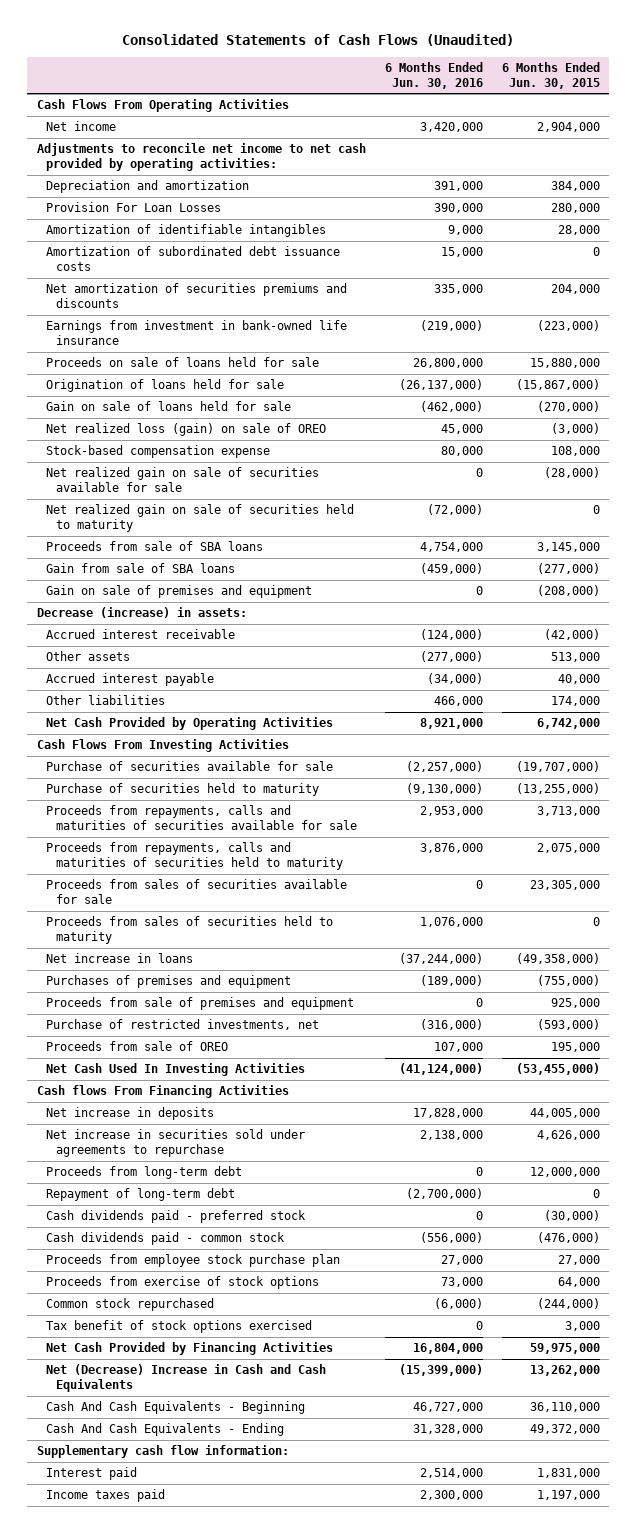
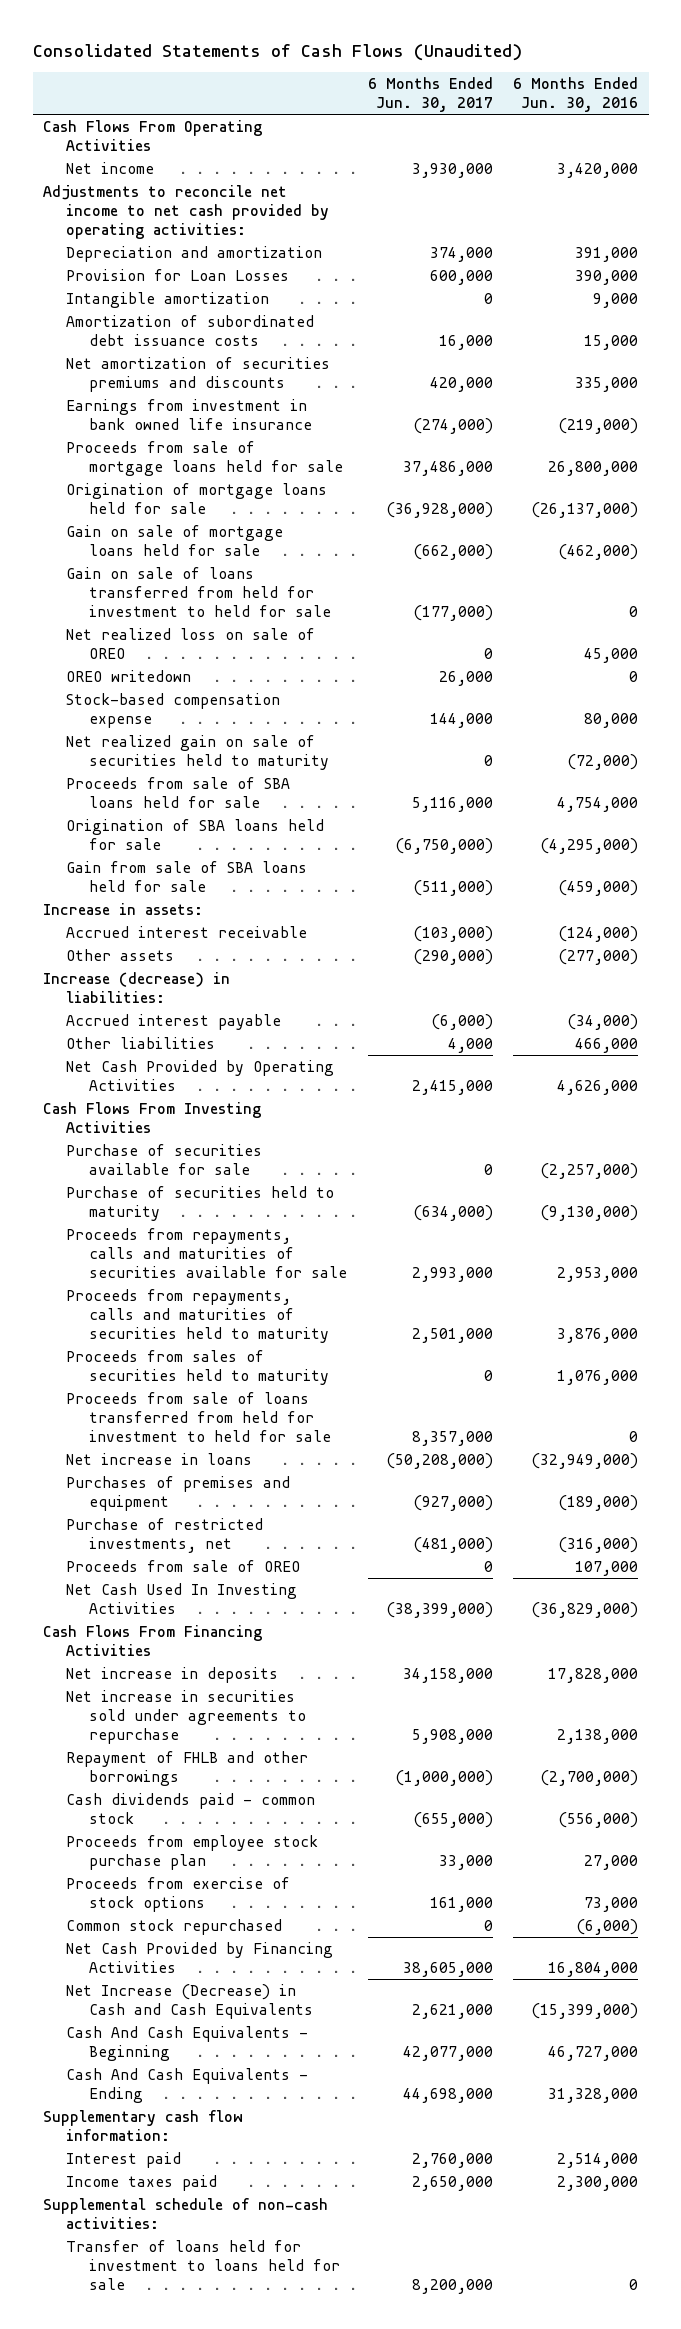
- | 6 Months Ended Jun. 30, 2016 | 6 Months Ended Jun. 30, 2015
+ | 6 Months Ended Jun. 30, 2017 | 6 Months Ended Jun. 30, 2016
- Provision For Loan Losses | 390,000 | 280,000
- Amortization of identifiable intangibles | 9,000 | 28,000
+ Provision for Loan Losses | 600,000 | 390,000
+ Intangible amortization | 0 | 9,000
- Earnings from investment in bank-owned life insurance | (219,000) | (223,000)
- Proceeds on sale of loans held for sale | 26,800,000 | 15,880,000
- Origination of loans held for sale | (26,137,000) | (15,867,000)
- Gain on sale of loans held for sale | (462,000) | (270,000)
- Net realized loss (gain) on sale of OREO | 45,000 | (3,000)
+ Earnings from investment in bank owned life insurance | (274,000) | (219,000)
+ Proceeds from sale of mortgage loans held for sale | 37,486,000 | 26,800,000
+ Origination of mortgage loans held for sale | (36,928,000) | (26,137,000)
+ Gain on sale of mortgage loans held for sale | (662,000) | (462,000)
+ Gain on sale of loans transferred from held for investment to held for sale | (177,000) | 0
+ Net realized loss on sale of OREO | 0 | 45,000
+ OREO writedown | 26,000 | 0
- Net realized gain on sale of securities available for sale | 0 | (28,000)
- Proceeds from sale of SBA loans | 4,754,000 | 3,145,000
- Gain from sale of SBA loans | (459,000) | (277,000)
- Gain on sale of premises and equipment | 0 | (208,000)
- Decrease (increase) in assets:
+ Proceeds from sale of SBA loans held for sale | 5,116,000 | 4,754,000
+ Origination of SBA loans held for sale | (6,750,000) | (4,295,000)
+ Gain from sale of SBA loans held for sale | (511,000) | (459,000)
+ Increase in assets:
+ Increase (decrease) in liabilities:
- Net Cash Provided by Operating Activities | 8,921,000 | 6,742,000
+ Net Cash Provided by Operating Activities | 2,415,000 | 4,626,000
- Proceeds from sales of securities available for sale | 0 | 23,305,000
- Net increase in loans | (37,244,000) | (49,358,000)
+ Proceeds from sale of loans transferred from held for investment to held for sale | 8,357,000 | 0
+ Net increase in loans | (50,208,000) | (32,949,000)
- Proceeds from sale of premises and equipment | 0 | 925,000
- Net Cash Used In Investing Activities | (41,124,000) | (53,455,000)
- Cash flows From Financing Activities
+ Net Cash Used In Investing Activities | (38,399,000) | (36,829,000)
+ Cash Flows From Financing Activities
- Proceeds from long-term debt | 0 | 12,000,000
- Repayment of long-term debt | (2,700,000) | 0
- Cash dividends paid - preferred stock | 0 | (30,000)
+ Repayment of FHLB and other borrowings | (1,000,000) | (2,700,000)
- Tax benefit of stock options exercised | 0 | 3,000
- Net (Decrease) Increase in Cash and Cash Equivalents | (15,399,000) | 13,262,000
+ Net Increase (Decrease) in Cash and Cash Equivalents | 2,621,000 | (15,399,000)
+ Supplemental schedule of non-cash activities:
+ Transfer of loans held for investment to loans held for sale | 8,200,000 | 0

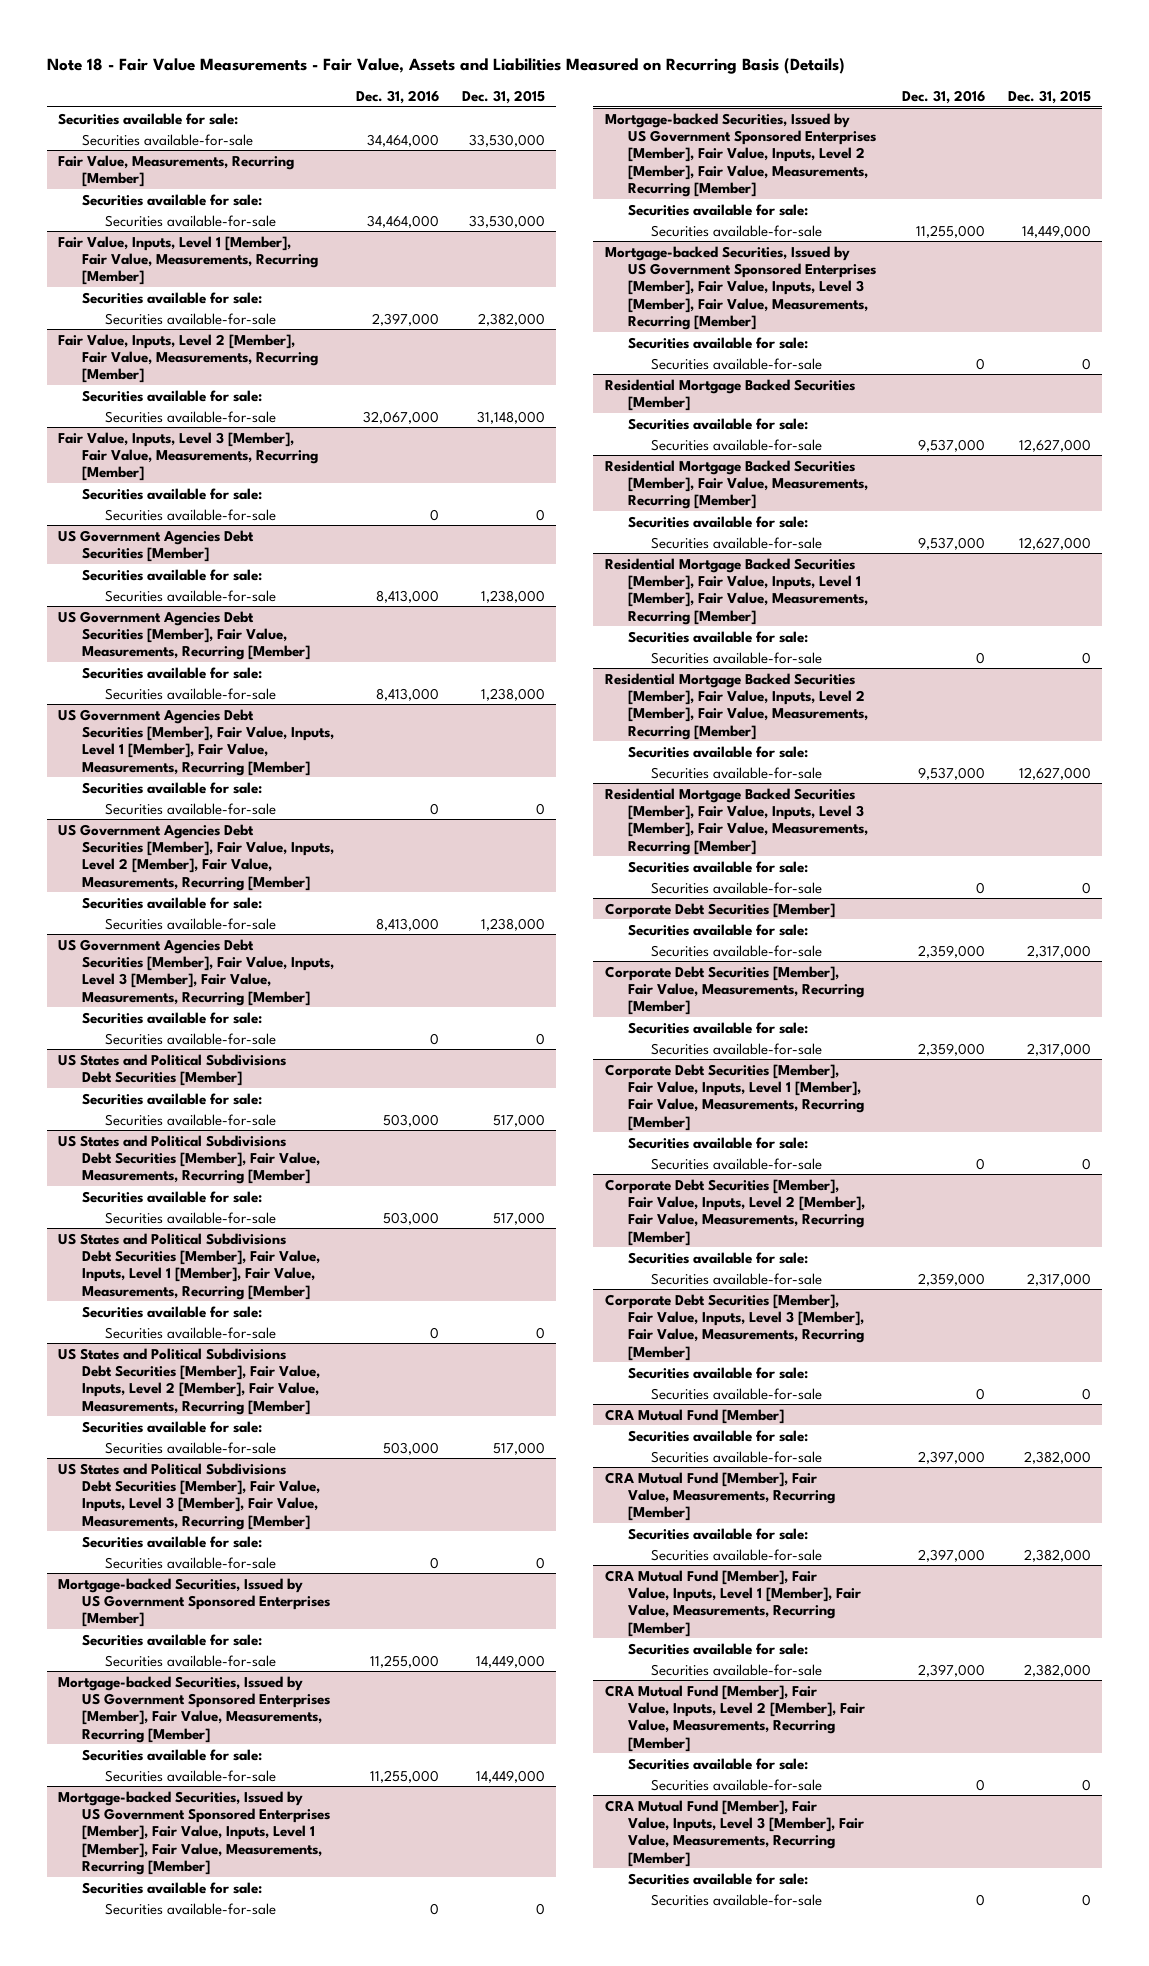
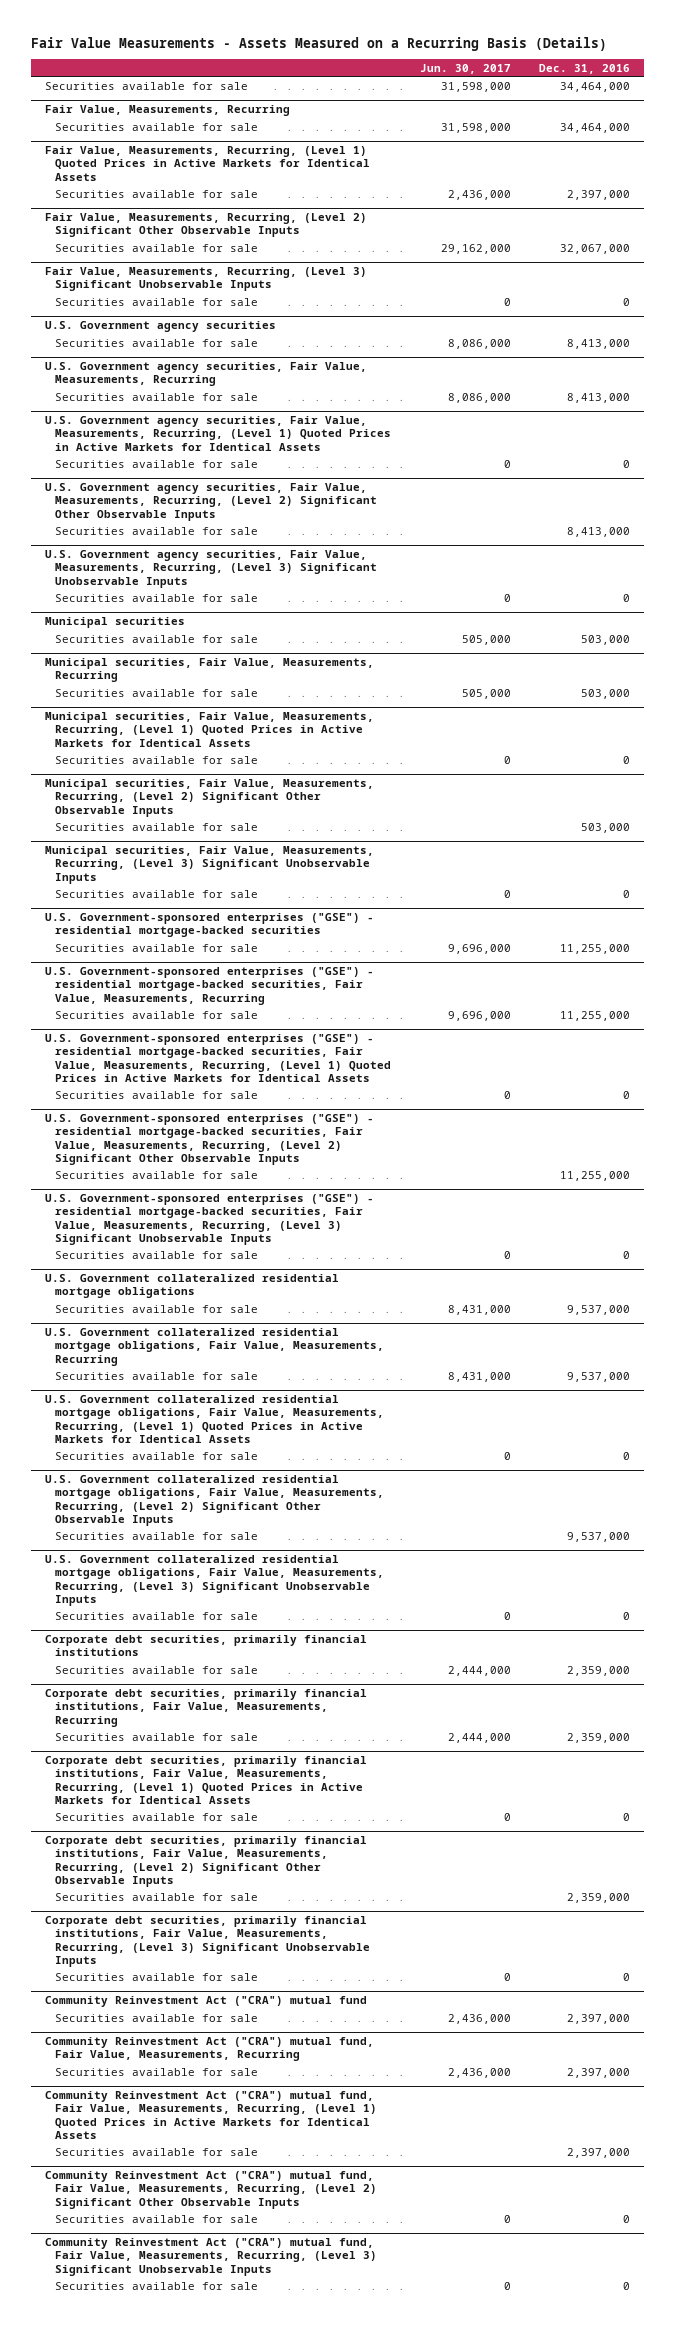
- Note 18 - Fair Value Measurements - Fair Value, Assets and Liabilities Measured on Recurring Basis (Details)
+ Fair Value Measurements - Assets Measured on a Recurring Basis (Details)
- | Dec. 31, 2016 | Dec. 31, 2015
+ | Jun. 30, 2017 | Dec. 31, 2016
- Securities available for sale:
- Securities available-for-sale | 34,464,000 | 33,530,000
- Fair Value, Measurements, Recurring [Member]
- Securities available for sale:
- Securities available-for-sale | 34,464,000 | 33,530,000
- Fair Value, Inputs, Level 1 [Member], Fair Value, Measurements, Recurring [Member]
- Securities available for sale:
- Securities available-for-sale | 2,397,000 | 2,382,000
- Fair Value, Inputs, Level 2 [Member], Fair Value, Measurements, Recurring [Member]
- Securities available for sale:
- Securities available-for-sale | 32,067,000 | 31,148,000
- Fair Value, Inputs, Level 3 [Member], Fair Value, Measurements, Recurring [Member]
- Securities available for sale:
- Securities available-for-sale | 0 | 0
- US Government Agencies Debt Securities [Member]
- Securities available for sale:
- Securities available-for-sale | 8,413,000 | 1,238,000
- US Government Agencies Debt Securities [Member], Fair Value, Measurements, Recurring [Member]
- Securities available for sale:
- Securities available-for-sale | 8,413,000 | 1,238,000
- US Government Agencies Debt Securities [Member], Fair Value, Inputs, Level 1 [Member], Fair Value, Measurements, Recurring [Member]
- Securities available for sale:
- Securities available-for-sale | 0 | 0
- US Government Agencies Debt Securities [Member], Fair Value, Inputs, Level 2 [Member], Fair Value, Measurements, Recurring [Member]
- Securities available for sale:
- Securities available-for-sale | 8,413,000 | 1,238,000
- US Government Agencies Debt Securities [Member], Fair Value, Inputs, Level 3 [Member], Fair Value, Measurements, Recurring [Member]
- Securities available for sale:
- Securities available-for-sale | 0 | 0
- US States and Political Subdivisions Debt Securities [Member]
- Securities available for sale:
- Securities available-for-sale | 503,000 | 517,000
- US States and Political Subdivisions Debt Securities [Member], Fair Value, Measurements, Recurring [Member]
- Securities available for sale:
- Securities available-for-sale | 503,000 | 517,000
- US States and Political Subdivisions Debt Securities [Member], Fair Value, Inputs, Level 1 [Member], Fair Value, Measurements, Recurring [Member]
- Securities available for sale:
- Securities available-for-sale | 0 | 0
- US States and Political Subdivisions Debt Securities [Member], Fair Value, Inputs, Level 2 [Member], Fair Value, Measurements, Recurring [Member]
- Securities available for sale:
- Securities available-for-sale | 503,000 | 517,000
- US States and Political Subdivisions Debt Securities [Member], Fair Value, Inputs, Level 3 [Member], Fair Value, Measurements, Recurring [Member]
- Securities available for sale:
- Securities available-for-sale | 0 | 0
- Mortgage-backed Securities, Issued by US Government Sponsored Enterprises [Member]
- Securities available for sale:
- Securities available-for-sale | 11,255,000 | 14,449,000
- Mortgage-backed Securities, Issued by US Government Sponsored Enterprises [Member], Fair Value, Measurements, Recurring [Member]
- Securities available for sale:
- Securities available-for-sale | 11,255,000 | 14,449,000
- Mortgage-backed Securities, Issued by US Government Sponsored Enterprises [Member], Fair Value, Inputs, Level 1 [Member], Fair Value, Measurements, Recurring [Member]
- Securities available for sale:
- Securities available-for-sale | 0 | 0
- Mortgage-backed Securities, Issued by US Government Sponsored Enterprises [Member], Fair Value, Inputs, Level 2 [Member], Fair Value, Measurements, Recurring [Member]
- Securities available for sale:
- Securities available-for-sale | 11,255,000 | 14,449,000
- Mortgage-backed Securities, Issued by US Government Sponsored Enterprises [Member], Fair Value, Inputs, Level 3 [Member], Fair Value, Measurements, Recurring [Member]
- Securities available for sale:
- Securities available-for-sale | 0 | 0
- Residential Mortgage Backed Securities [Member]
- Securities available for sale:
- Securities available-for-sale | 9,537,000 | 12,627,000
- Residential Mortgage Backed Securities [Member], Fair Value, Measurements, Recurring [Member]
- Securities available for sale:
- Securities available-for-sale | 9,537,000 | 12,627,000
- Residential Mortgage Backed Securities [Member], Fair Value, Inputs, Level 1 [Member], Fair Value, Measurements, Recurring [Member]
- Securities available for sale:
- Securities available-for-sale | 0 | 0
- Residential Mortgage Backed Securities [Member], Fair Value, Inputs, Level 2 [Member], Fair Value, Measurements, Recurring [Member]
- Securities available for sale:
- Securities available-for-sale | 9,537,000 | 12,627,000
- Residential Mortgage Backed Securities [Member], Fair Value, Inputs, Level 3 [Member], Fair Value, Measurements, Recurring [Member]
- Securities available for sale:
- Securities available-for-sale | 0 | 0
- Corporate Debt Securities [Member]
- Securities available for sale:
- Securities available-for-sale | 2,359,000 | 2,317,000
- Corporate Debt Securities [Member], Fair Value, Measurements, Recurring [Member]
- Securities available for sale:
- Securities available-for-sale | 2,359,000 | 2,317,000
- Corporate Debt Securities [Member], Fair Value, Inputs, Level 1 [Member], Fair Value, Measurements, Recurring [Member]
- Securities available for sale:
- Securities available-for-sale | 0 | 0
- Corporate Debt Securities [Member], Fair Value, Inputs, Level 2 [Member], Fair Value, Measurements, Recurring [Member]
- Securities available for sale:
- Securities available-for-sale | 2,359,000 | 2,317,000
- Corporate Debt Securities [Member], Fair Value, Inputs, Level 3 [Member], Fair Value, Measurements, Recurring [Member]
- Securities available for sale:
- Securities available-for-sale | 0 | 0
- CRA Mutual Fund [Member]
- Securities available for sale:
- Securities available-for-sale | 2,397,000 | 2,382,000
- CRA Mutual Fund [Member], Fair Value, Measurements, Recurring [Member]
- Securities available for sale:
- Securities available-for-sale | 2,397,000 | 2,382,000
- CRA Mutual Fund [Member], Fair Value, Inputs, Level 1 [Member], Fair Value, Measurements, Recurring [Member]
- Securities available for sale:
- Securities available-for-sale | 2,397,000 | 2,382,000
- CRA Mutual Fund [Member], Fair Value, Inputs, Level 2 [Member], Fair Value, Measurements, Recurring [Member]
- Securities available for sale:
- Securities available-for-sale | 0 | 0
- CRA Mutual Fund [Member], Fair Value, Inputs, Level 3 [Member], Fair Value, Measurements, Recurring [Member]
- Securities available for sale:
- Securities available-for-sale | 0 | 0
+ Securities available for sale | 31,598,000 | 34,464,000
+ Fair Value, Measurements, Recurring
+ Securities available for sale | 31,598,000 | 34,464,000
+ Fair Value, Measurements, Recurring, (Level 1) Quoted Prices in Active Markets for Identical Assets
+ Securities available for sale | 2,436,000 | 2,397,000
+ Fair Value, Measurements, Recurring, (Level 2) Significant Other Observable Inputs
+ Securities available for sale | 29,162,000 | 32,067,000
+ Fair Value, Measurements, Recurring, (Level 3) Significant Unobservable Inputs
+ Securities available for sale | 0 | 0
+ U.S. Government agency securities
+ Securities available for sale | 8,086,000 | 8,413,000
+ U.S. Government agency securities, Fair Value, Measurements, Recurring
+ Securities available for sale | 8,086,000 | 8,413,000
+ U.S. Government agency securities, Fair Value, Measurements, Recurring, (Level 1) Quoted Prices in Active Markets for Identical Assets
+ Securities available for sale | 0 | 0
+ U.S. Government agency securities, Fair Value, Measurements, Recurring, (Level 2) Significant Other Observable Inputs
+ Securities available for sale | | 8,413,000
+ U.S. Government agency securities, Fair Value, Measurements, Recurring, (Level 3) Significant Unobservable Inputs
+ Securities available for sale | 0 | 0
+ Municipal securities
+ Securities available for sale | 505,000 | 503,000
+ Municipal securities, Fair Value, Measurements, Recurring
+ Securities available for sale | 505,000 | 503,000
+ Municipal securities, Fair Value, Measurements, Recurring, (Level 1) Quoted Prices in Active Markets for Identical Assets
+ Securities available for sale | 0 | 0
+ Municipal securities, Fair Value, Measurements, Recurring, (Level 2) Significant Other Observable Inputs
+ Securities available for sale | | 503,000
+ Municipal securities, Fair Value, Measurements, Recurring, (Level 3) Significant Unobservable Inputs
+ Securities available for sale | 0 | 0
+ U.S. Government-sponsored enterprises ("GSE") - residential mortgage-backed securities
+ Securities available for sale | 9,696,000 | 11,255,000
+ U.S. Government-sponsored enterprises ("GSE") - residential mortgage-backed securities, Fair Value, Measurements, Recurring
+ Securities available for sale | 9,696,000 | 11,255,000
+ U.S. Government-sponsored enterprises ("GSE") - residential mortgage-backed securities, Fair Value, Measurements, Recurring, (Level 1) Quoted Prices in Active Markets for Identical Assets
+ Securities available for sale | 0 | 0
+ U.S. Government-sponsored enterprises ("GSE") - residential mortgage-backed securities, Fair Value, Measurements, Recurring, (Level 2) Significant Other Observable Inputs
+ Securities available for sale | | 11,255,000
+ U.S. Government-sponsored enterprises ("GSE") - residential mortgage-backed securities, Fair Value, Measurements, Recurring, (Level 3) Significant Unobservable Inputs
+ Securities available for sale | 0 | 0
+ U.S. Government collateralized residential mortgage obligations
+ Securities available for sale | 8,431,000 | 9,537,000
+ U.S. Government collateralized residential mortgage obligations, Fair Value, Measurements, Recurring
+ Securities available for sale | 8,431,000 | 9,537,000
+ U.S. Government collateralized residential mortgage obligations, Fair Value, Measurements, Recurring, (Level 1) Quoted Prices in Active Markets for Identical Assets
+ Securities available for sale | 0 | 0
+ U.S. Government collateralized residential mortgage obligations, Fair Value, Measurements, Recurring, (Level 2) Significant Other Observable Inputs
+ Securities available for sale | | 9,537,000
+ U.S. Government collateralized residential mortgage obligations, Fair Value, Measurements, Recurring, (Level 3) Significant Unobservable Inputs
+ Securities available for sale | 0 | 0
+ Corporate debt securities, primarily financial institutions
+ Securities available for sale | 2,444,000 | 2,359,000
+ Corporate debt securities, primarily financial institutions, Fair Value, Measurements, Recurring
+ Securities available for sale | 2,444,000 | 2,359,000
+ Corporate debt securities, primarily financial institutions, Fair Value, Measurements, Recurring, (Level 1) Quoted Prices in Active Markets for Identical Assets
+ Securities available for sale | 0 | 0
+ Corporate debt securities, primarily financial institutions, Fair Value, Measurements, Recurring, (Level 2) Significant Other Observable Inputs
+ Securities available for sale | | 2,359,000
+ Corporate debt securities, primarily financial institutions, Fair Value, Measurements, Recurring, (Level 3) Significant Unobservable Inputs
+ Securities available for sale | 0 | 0
+ Community Reinvestment Act ("CRA") mutual fund
+ Securities available for sale | 2,436,000 | 2,397,000
+ Community Reinvestment Act ("CRA") mutual fund, Fair Value, Measurements, Recurring
+ Securities available for sale | 2,436,000 | 2,397,000
+ Community Reinvestment Act ("CRA") mutual fund, Fair Value, Measurements, Recurring, (Level 1) Quoted Prices in Active Markets for Identical Assets
+ Securities available for sale | | 2,397,000
+ Community Reinvestment Act ("CRA") mutual fund, Fair Value, Measurements, Recurring, (Level 2) Significant Other Observable Inputs
+ Securities available for sale | 0 | 0
+ Community Reinvestment Act ("CRA") mutual fund, Fair Value, Measurements, Recurring, (Level 3) Significant Unobservable Inputs
+ Securities available for sale | 0 | 0

